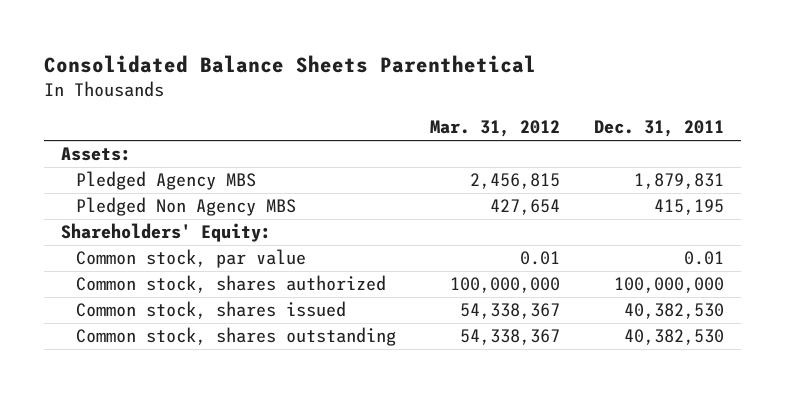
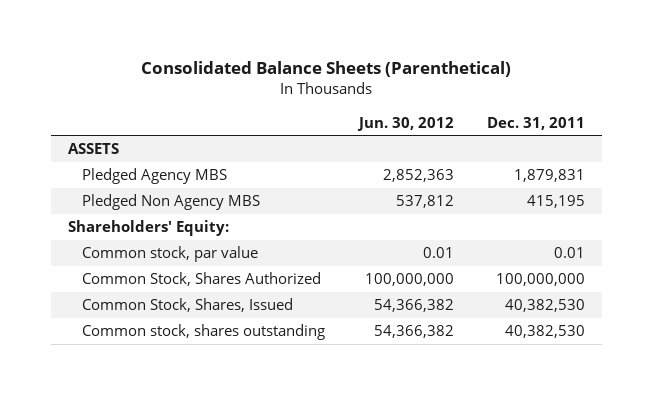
- Consolidated Balance Sheets Parenthetical
+ Consolidated Balance Sheets (Parenthetical)
- | Mar. 31, 2012 | Dec. 31, 2011
+ | Jun. 30, 2012 | Dec. 31, 2011
- Assets:
+ ASSETS
- Common stock, shares authorized | 100,000,000 | 100,000,000
- Common stock, shares issued | 54,338,367 | 40,382,530
+ Common Stock, Shares Authorized | 100,000,000 | 100,000,000
+ Common Stock, Shares, Issued | 54,366,382 | 40,382,530

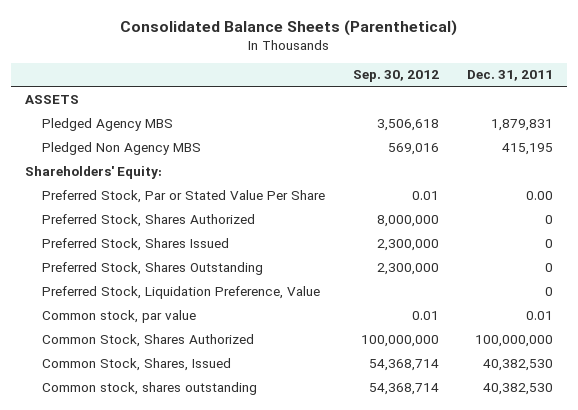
- | Jun. 30, 2012 | Dec. 31, 2011
+ | Sep. 30, 2012 | Dec. 31, 2011
+ Preferred Stock, Par or Stated Value Per Share | 0.01 | 0.00
+ Preferred Stock, Shares Authorized | 8,000,000 | 0
+ Preferred Stock, Shares Issued | 2,300,000 | 0
+ Preferred Stock, Shares Outstanding | 2,300,000 | 0
+ Preferred Stock, Liquidation Preference, Value | | 0

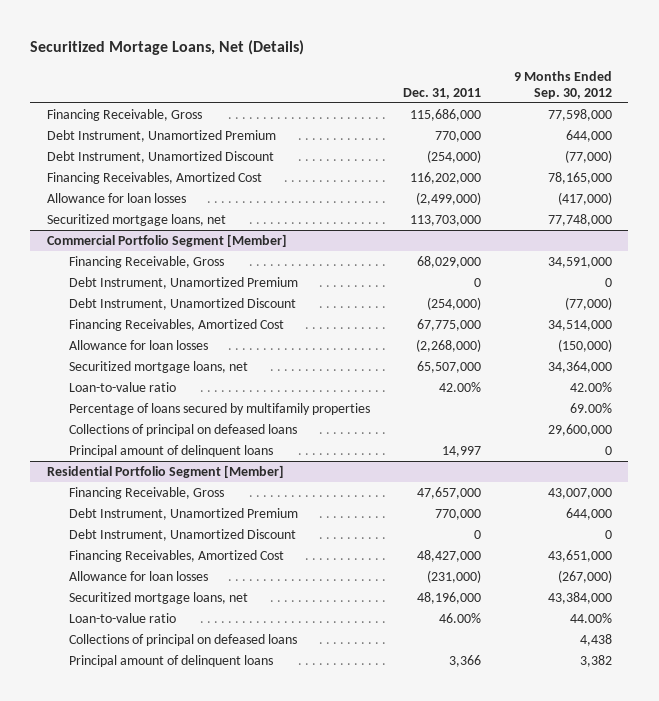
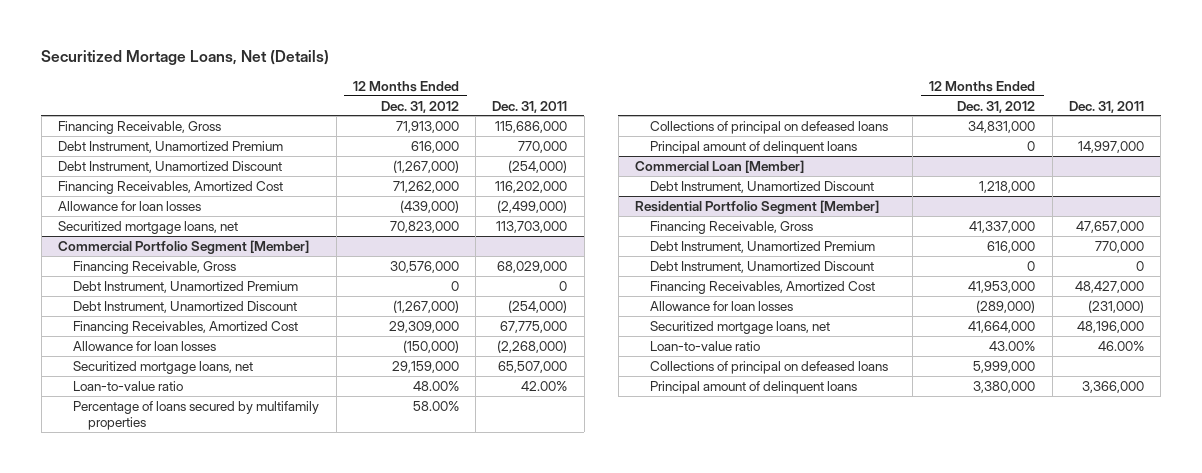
- | Dec. 31, 2011 | 9 Months Ended Sep. 30, 2012
+ | 12 Months Ended Dec. 31, 2012 | Dec. 31, 2011
@ Commercial Portfolio Segment [Member]
- Principal amount of delinquent loans | 14,997 | 0
+ Principal amount of delinquent loans | 0 | 14,997,000
+ Commercial Loan [Member]
+ Debt Instrument, Unamortized Discount | 1,218,000 |
@ Residential Portfolio Segment [Member]
- Principal amount of delinquent loans | 3,366 | 3,382
+ Principal amount of delinquent loans | 3,380,000 | 3,366,000

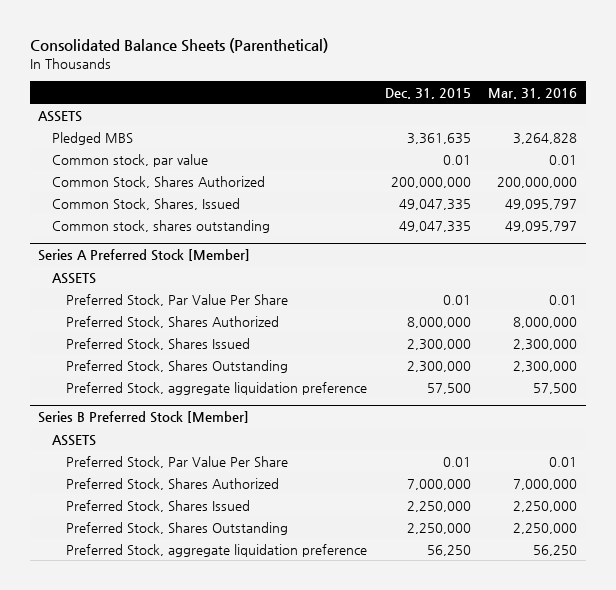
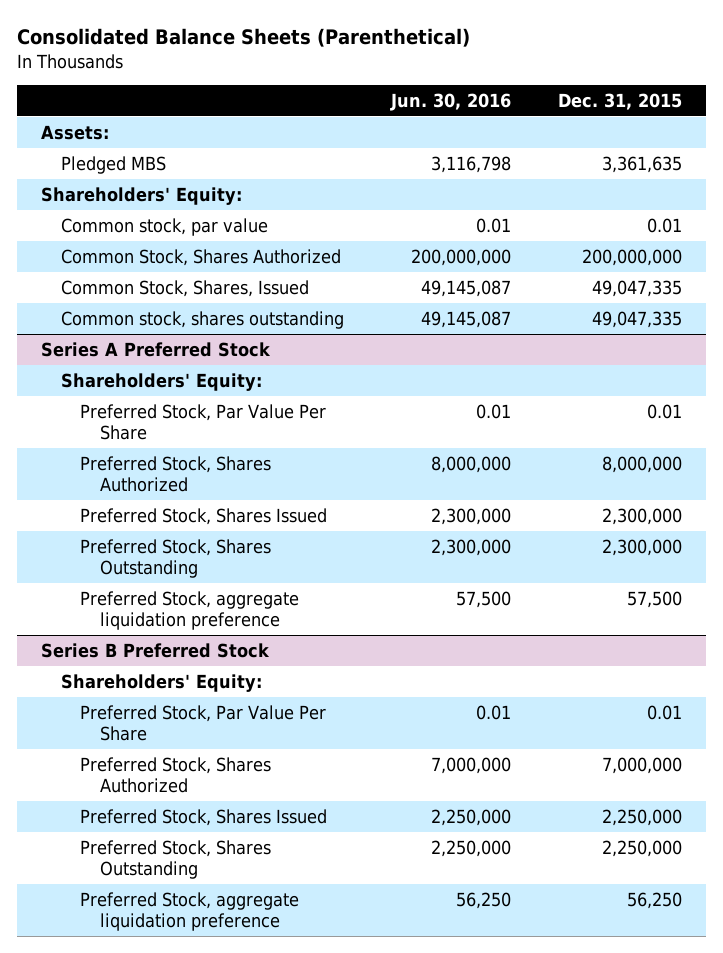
- | Dec. 31, 2015 | Mar. 31, 2016
+ | Jun. 30, 2016 | Dec. 31, 2015
- ASSETS
+ Assets:
+ Shareholders' Equity:
- Series A Preferred Stock [Member]
- ASSETS
+ Series A Preferred Stock
+ Shareholders' Equity:
- Series B Preferred Stock [Member]
- ASSETS
+ Series B Preferred Stock
+ Shareholders' Equity:

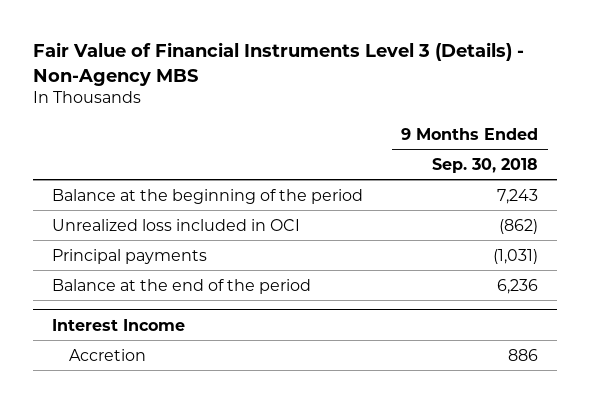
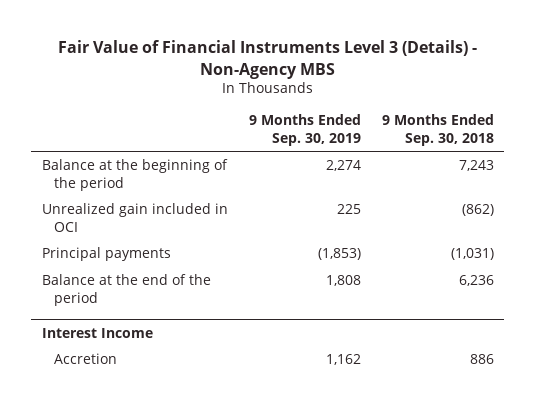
- | 9 Months Ended Sep. 30, 2018
+ | 9 Months Ended Sep. 30, 2019 | 9 Months Ended Sep. 30, 2018
- Unrealized loss included in OCI | (862)
+ Unrealized gain included in OCI | 225 | (862)

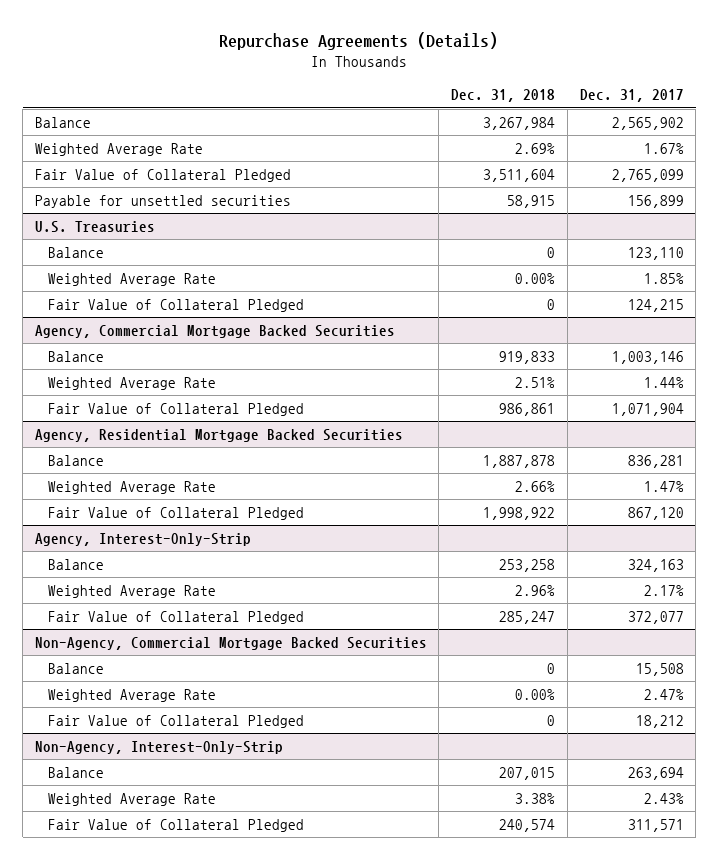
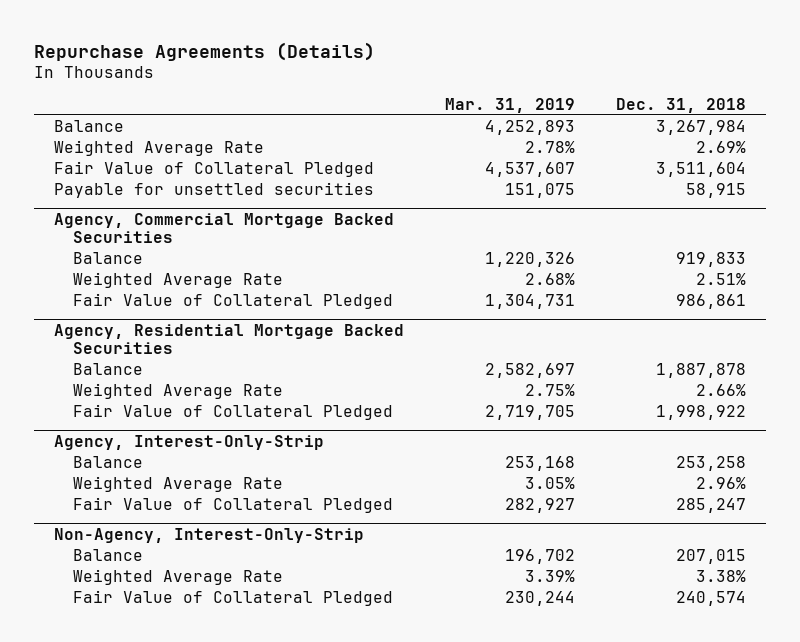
- | Dec. 31, 2018 | Dec. 31, 2017
+ | Mar. 31, 2019 | Dec. 31, 2018
- U.S. Treasuries
- Balance | 0 | 123,110
- Weighted Average Rate | 0.00% | 1.85%
- Fair Value of Collateral Pledged | 0 | 124,215
- Non-Agency, Commercial Mortgage Backed Securities
- Balance | 0 | 15,508
- Weighted Average Rate | 0.00% | 2.47%
- Fair Value of Collateral Pledged | 0 | 18,212

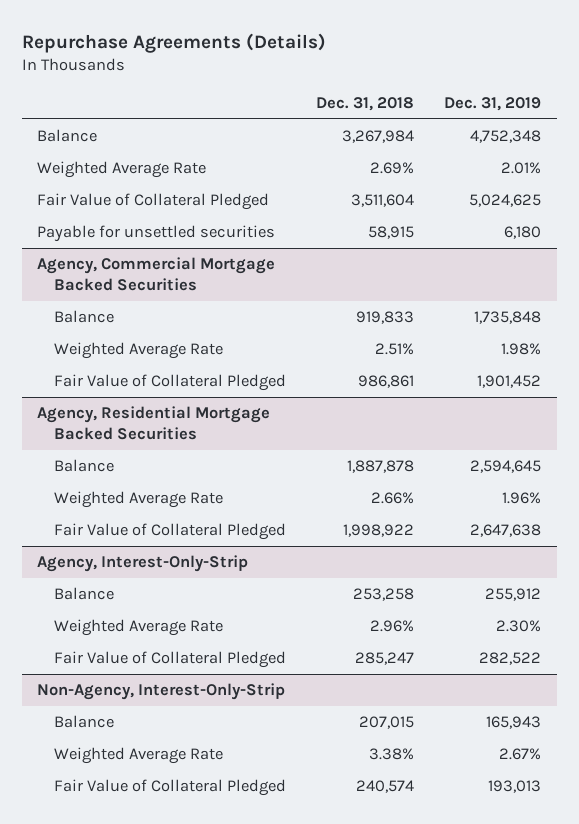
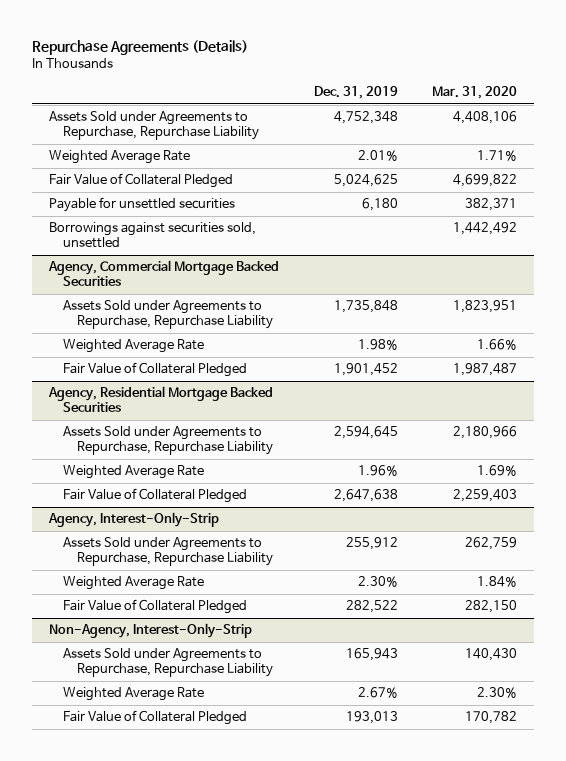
- | Dec. 31, 2018 | Dec. 31, 2019
+ | Dec. 31, 2019 | Mar. 31, 2020
- Balance | 3,267,984 | 4,752,348
+ Assets Sold under Agreements to Repurchase, Repurchase Liability | 4,752,348 | 4,408,106
+ Borrowings against securities sold, unsettled | | 1,442,492
@ Agency, Commercial Mortgage Backed Securities
- Balance | 919,833 | 1,735,848
+ Assets Sold under Agreements to Repurchase, Repurchase Liability | 1,735,848 | 1,823,951
@ Agency, Residential Mortgage Backed Securities
- Balance | 1,887,878 | 2,594,645
+ Assets Sold under Agreements to Repurchase, Repurchase Liability | 2,594,645 | 2,180,966
@ Agency, Interest-Only-Strip
- Balance | 253,258 | 255,912
+ Assets Sold under Agreements to Repurchase, Repurchase Liability | 255,912 | 262,759
@ Non-Agency, Interest-Only-Strip
- Balance | 207,015 | 165,943
+ Assets Sold under Agreements to Repurchase, Repurchase Liability | 165,943 | 140,430

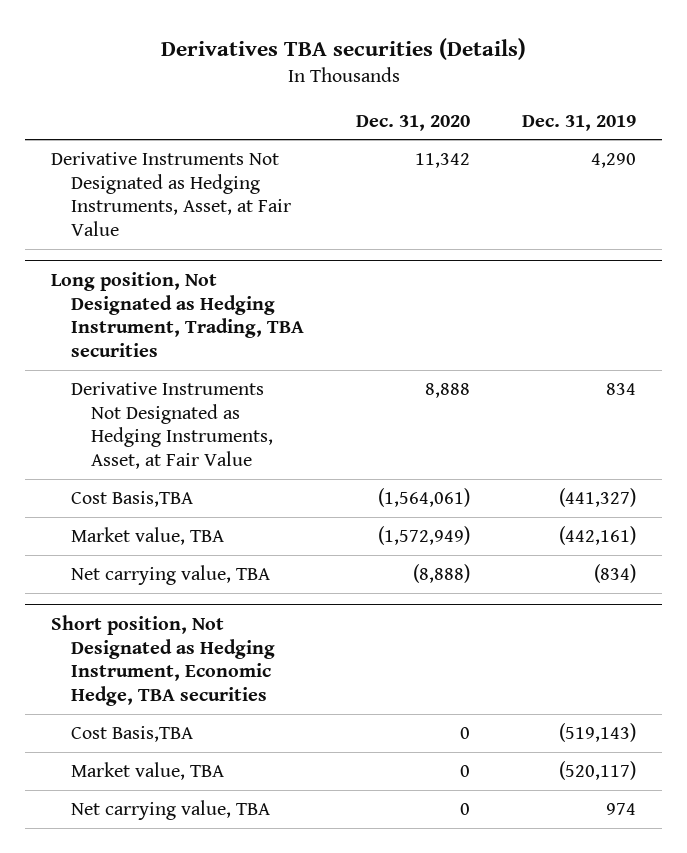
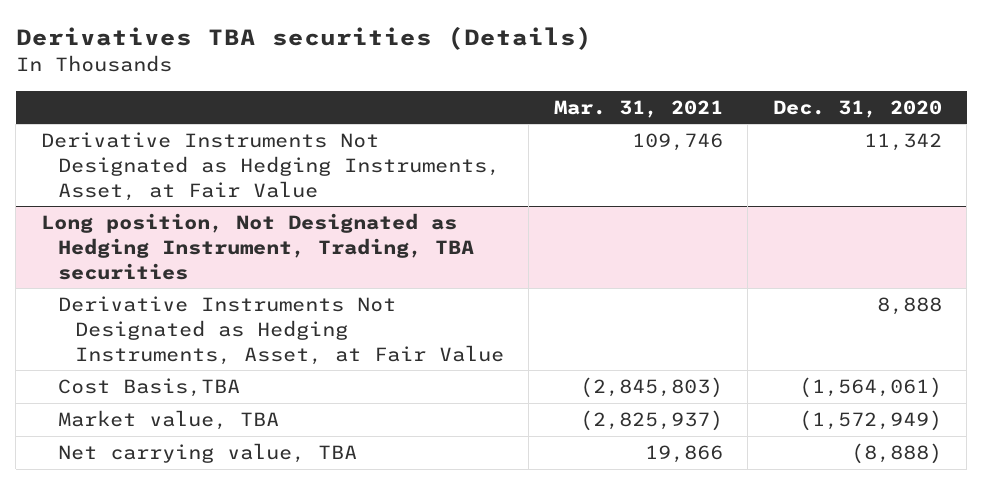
- | Dec. 31, 2020 | Dec. 31, 2019
+ | Mar. 31, 2021 | Dec. 31, 2020
- Short position, Not Designated as Hedging Instrument, Economic Hedge, TBA securities
- Cost Basis,TBA | 0 | (519,143)
- Market value, TBA | 0 | (520,117)
- Net carrying value, TBA | 0 | 974

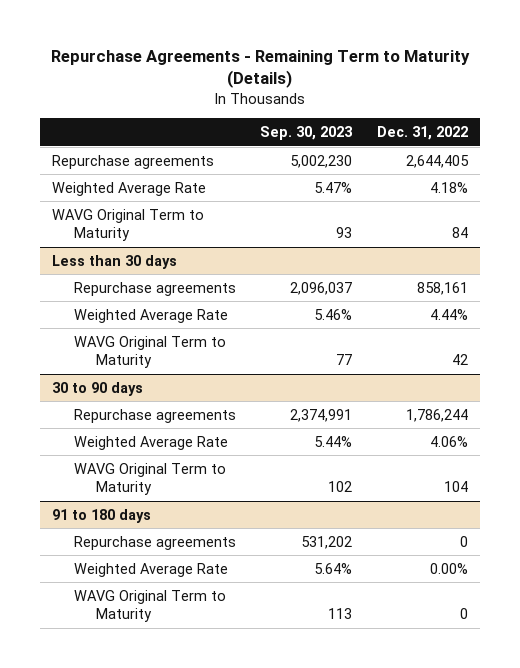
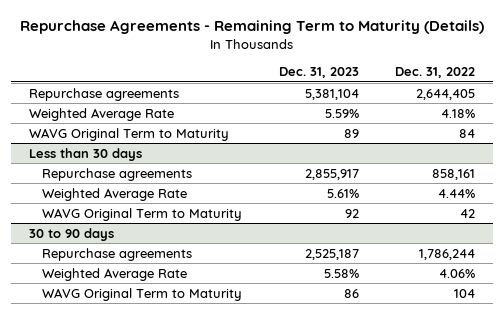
- | Sep. 30, 2023 | Dec. 31, 2022
+ | Dec. 31, 2023 | Dec. 31, 2022
- 91 to 180 days
- Repurchase agreements | 531,202 | 0
- Weighted Average Rate | 5.64% | 0.00%
- WAVG Original Term to Maturity | 113 | 0

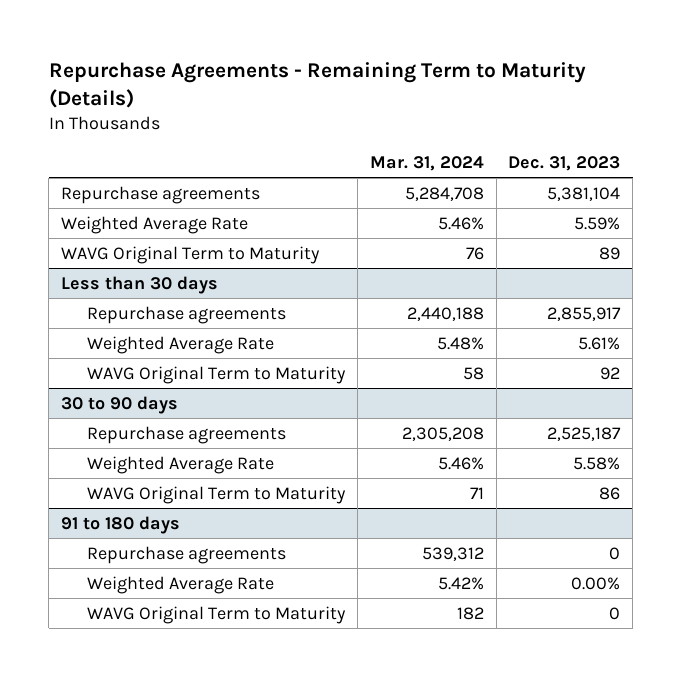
- | Dec. 31, 2023 | Dec. 31, 2022
+ | Mar. 31, 2024 | Dec. 31, 2023
+ 91 to 180 days
+ Repurchase agreements | 539,312 | 0
+ Weighted Average Rate | 5.42% | 0.00%
+ WAVG Original Term to Maturity | 182 | 0

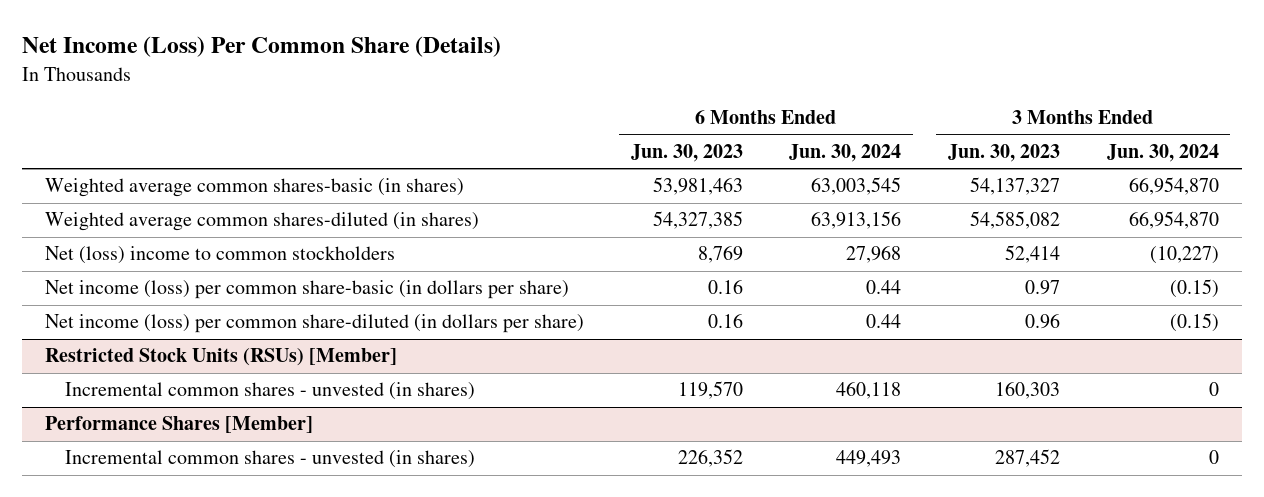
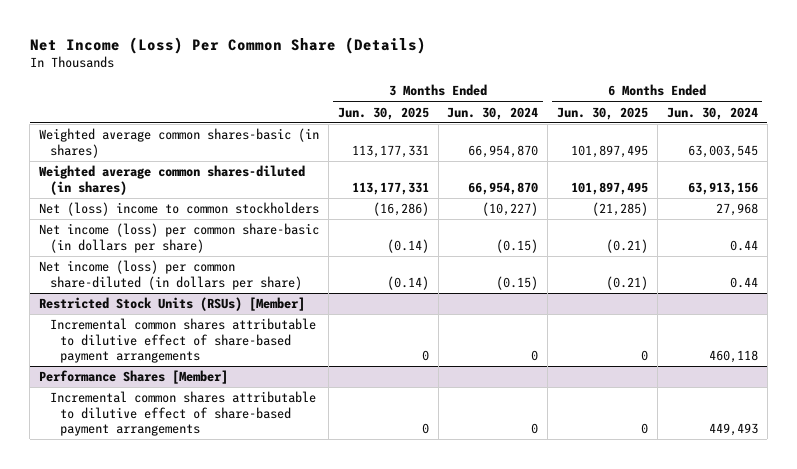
- | 6 Months Ended Jun. 30, 2023 | 6 Months Ended Jun. 30, 2024 | 3 Months Ended Jun. 30, 2023 | 3 Months Ended Jun. 30, 2024
+ | 3 Months Ended Jun. 30, 2025 | 3 Months Ended Jun. 30, 2024 | 6 Months Ended Jun. 30, 2025 | 6 Months Ended Jun. 30, 2024
@ Restricted Stock Units (RSUs) [Member]
- Incremental common shares - unvested (in shares) | 119,570 | 460,118 | 160,303 | 0
+ Incremental common shares attributable to dilutive effect of share-based payment arrangements | 0 | 0 | 0 | 460,118
@ Performance Shares [Member]
- Incremental common shares - unvested (in shares) | 226,352 | 449,493 | 287,452 | 0
+ Incremental common shares attributable to dilutive effect of share-based payment arrangements | 0 | 0 | 0 | 449,493

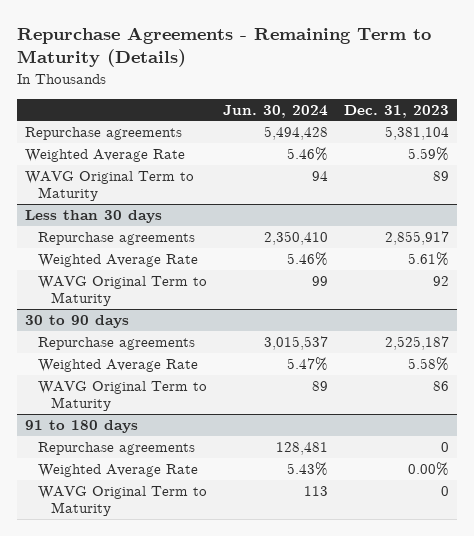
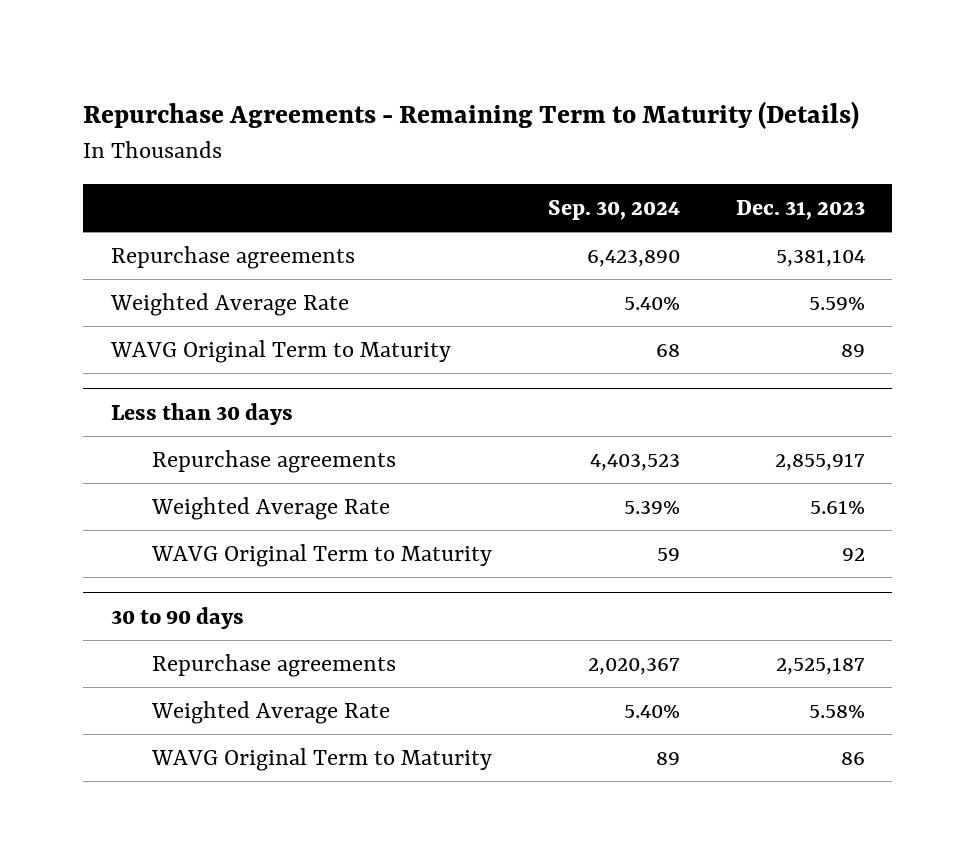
- | Jun. 30, 2024 | Dec. 31, 2023
+ | Sep. 30, 2024 | Dec. 31, 2023
- 91 to 180 days
- Repurchase agreements | 128,481 | 0
- Weighted Average Rate | 5.43% | 0.00%
- WAVG Original Term to Maturity | 113 | 0

